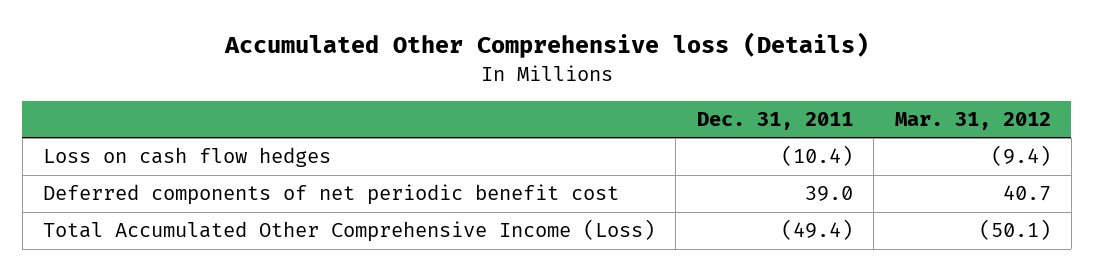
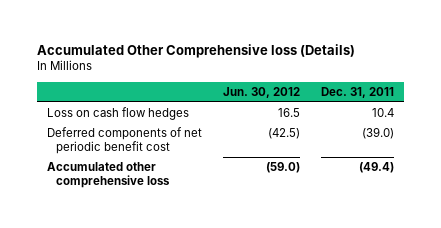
- | Dec. 31, 2011 | Mar. 31, 2012
+ | Jun. 30, 2012 | Dec. 31, 2011
- Loss on cash flow hedges | (10.4) | (9.4)
- Deferred components of net periodic benefit cost | 39.0 | 40.7
- Total Accumulated Other Comprehensive Income (Loss) | (49.4) | (50.1)
+ Loss on cash flow hedges | 16.5 | 10.4
+ Deferred components of net periodic benefit cost | (42.5) | (39.0)
+ Accumulated other comprehensive loss | (59.0) | (49.4)

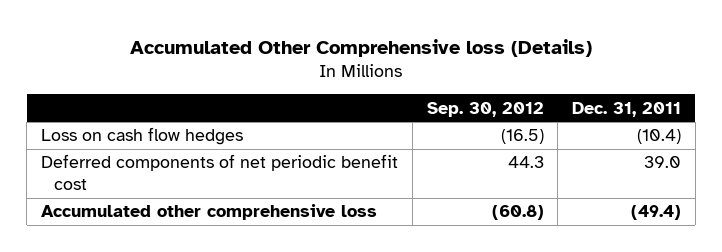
- | Jun. 30, 2012 | Dec. 31, 2011
+ | Sep. 30, 2012 | Dec. 31, 2011
- Loss on cash flow hedges | 16.5 | 10.4
- Deferred components of net periodic benefit cost | (42.5) | (39.0)
+ Loss on cash flow hedges | (16.5) | (10.4)
+ Deferred components of net periodic benefit cost | 44.3 | 39.0

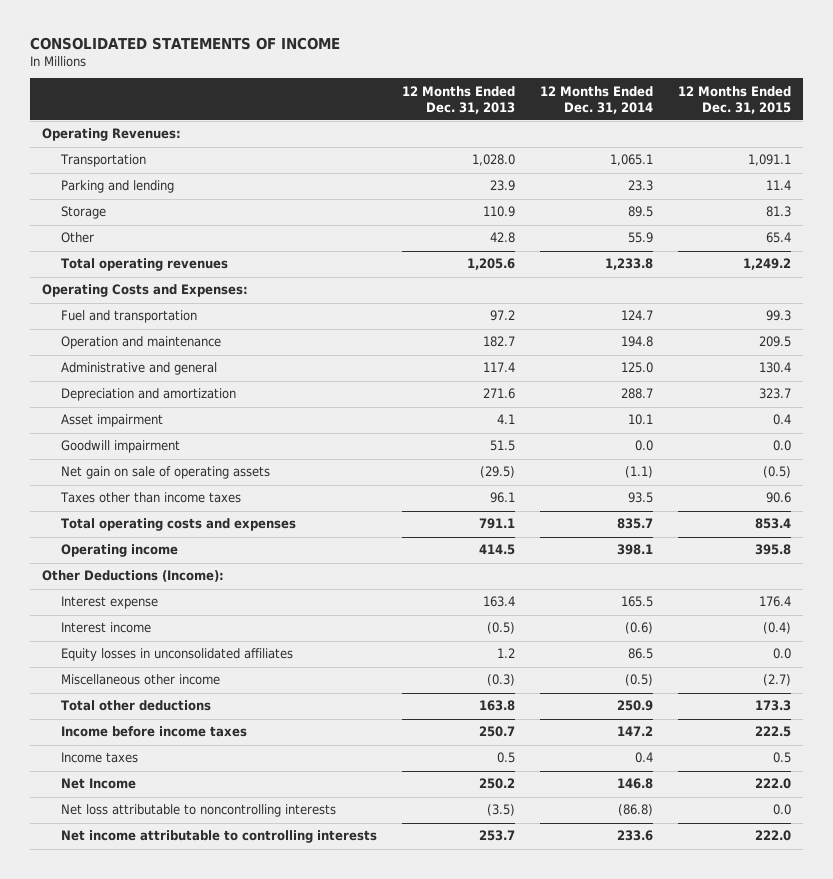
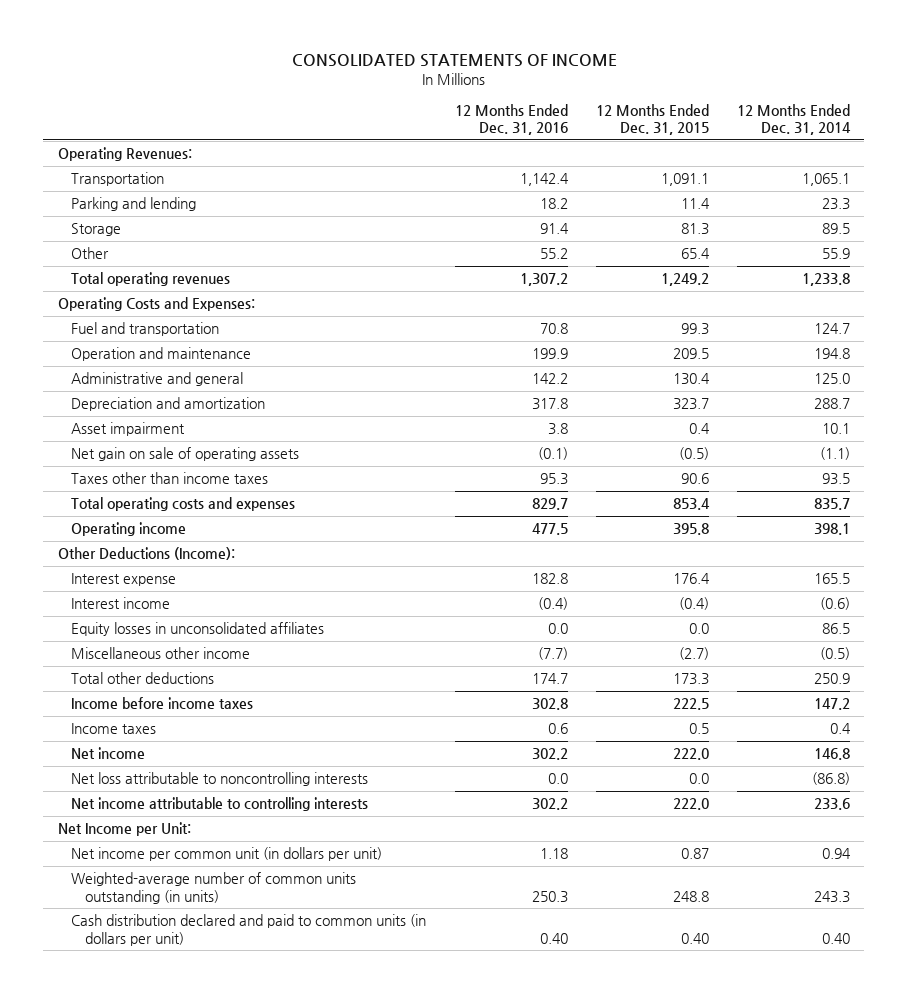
- | 12 Months Ended Dec. 31, 2013 | 12 Months Ended Dec. 31, 2014 | 12 Months Ended Dec. 31, 2015
+ | 12 Months Ended Dec. 31, 2016 | 12 Months Ended Dec. 31, 2015 | 12 Months Ended Dec. 31, 2014
- Goodwill impairment | 51.5 | 0.0 | 0.0
- Net Income | 250.2 | 146.8 | 222.0
+ Net income | 302.2 | 222.0 | 146.8
+ Net Income per Unit:
+ Net income per common unit (in dollars per unit) | 1.18 | 0.87 | 0.94
+ Weighted-average number of common units outstanding (in units) | 250.3 | 248.8 | 243.3
+ Cash distribution declared and paid to common units (in dollars per unit) | 0.40 | 0.40 | 0.40

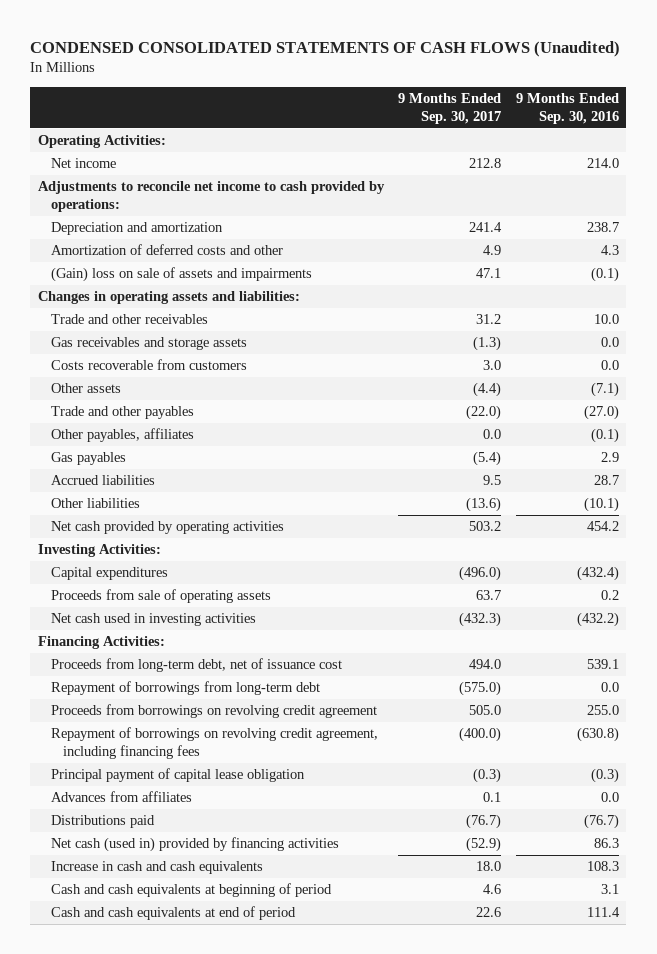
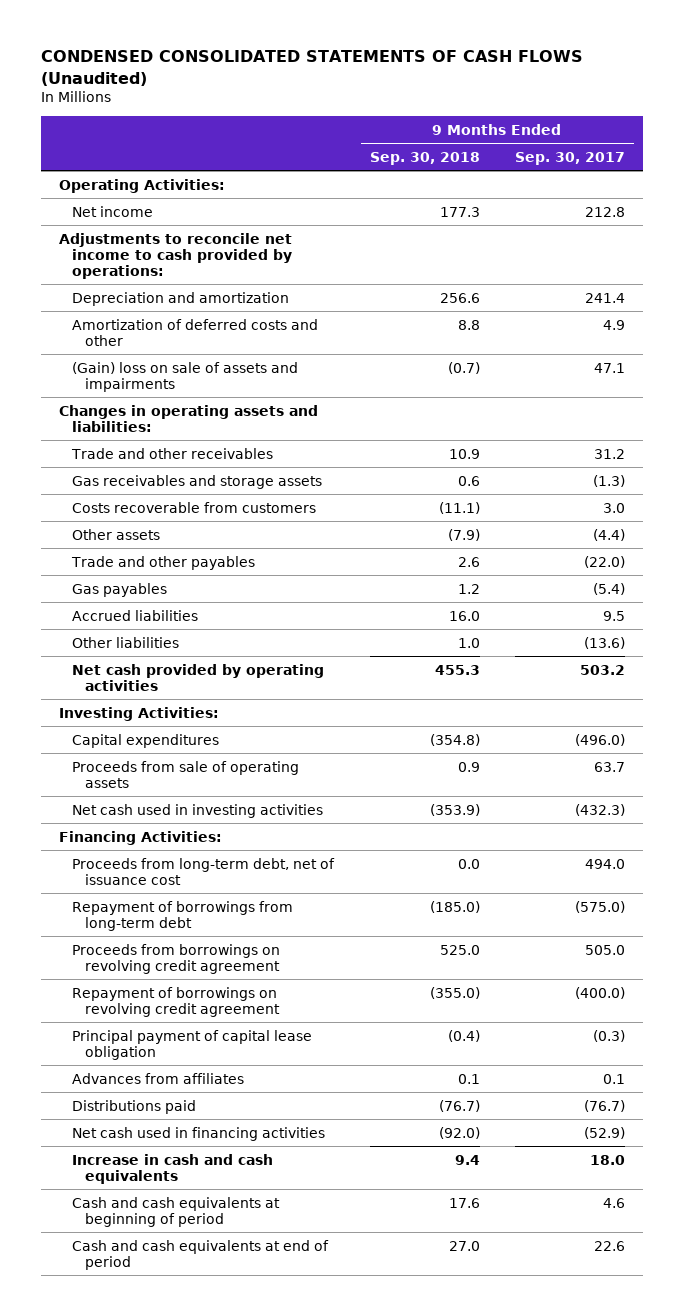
- | 9 Months Ended Sep. 30, 2017 | 9 Months Ended Sep. 30, 2016
+ | 9 Months Ended Sep. 30, 2018 | 9 Months Ended Sep. 30, 2017
- Other payables, affiliates | 0.0 | (0.1)
- Repayment of borrowings on revolving credit agreement, including financing fees | (400.0) | (630.8)
+ Repayment of borrowings on revolving credit agreement | (355.0) | (400.0)
- Net cash (used in) provided by financing activities | (52.9) | 86.3
+ Net cash used in financing activities | (92.0) | (52.9)

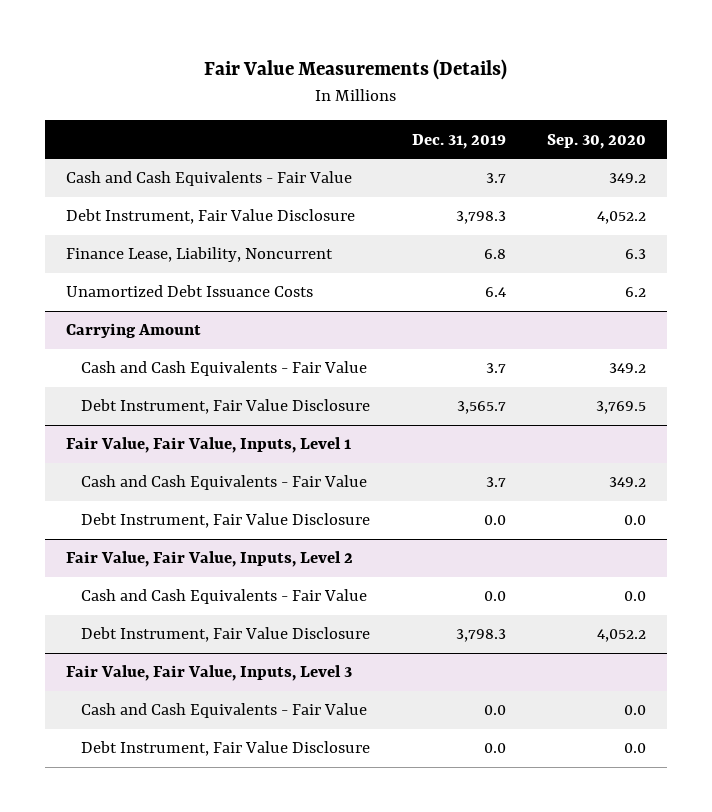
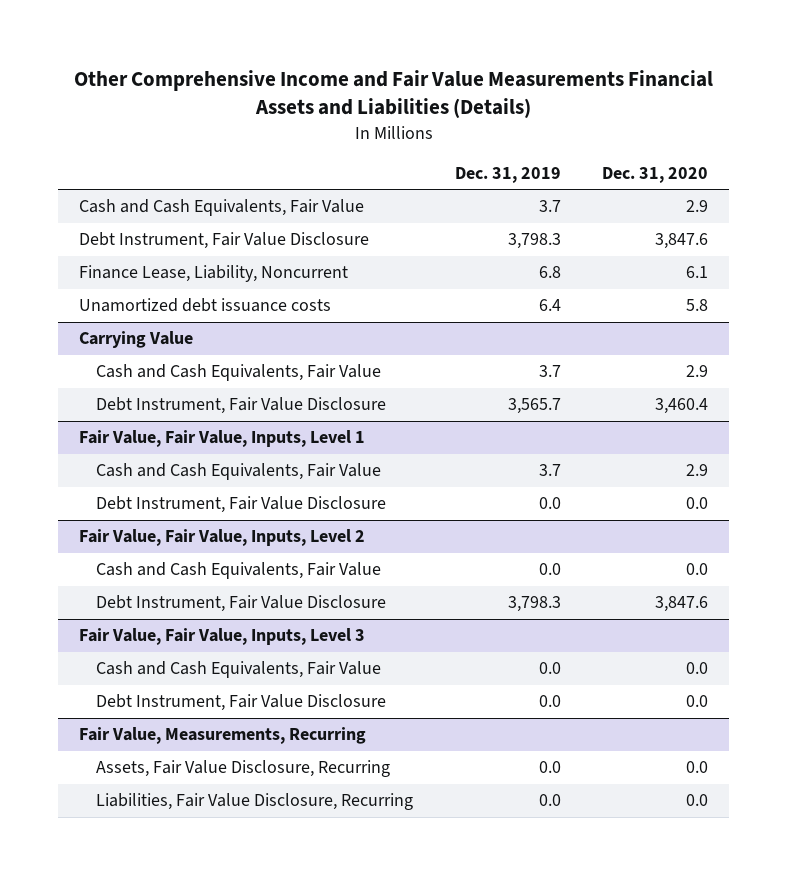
- Fair Value Measurements (Details)
+ Other Comprehensive Income and Fair Value Measurements Financial Assets and Liabilities (Details)
- | Dec. 31, 2019 | Sep. 30, 2020
+ | Dec. 31, 2019 | Dec. 31, 2020
- Cash and Cash Equivalents - Fair Value | 3.7 | 349.2
+ Cash and Cash Equivalents, Fair Value | 3.7 | 2.9
- Unamortized Debt Issuance Costs | 6.4 | 6.2
- Carrying Amount
- Cash and Cash Equivalents - Fair Value | 3.7 | 349.2
+ Unamortized debt issuance costs | 6.4 | 5.8
+ Carrying Value
+ Cash and Cash Equivalents, Fair Value | 3.7 | 2.9
@ Fair Value, Fair Value, Inputs, Level 1
- Cash and Cash Equivalents - Fair Value | 3.7 | 349.2
+ Cash and Cash Equivalents, Fair Value | 3.7 | 2.9
@ Fair Value, Fair Value, Inputs, Level 2
- Cash and Cash Equivalents - Fair Value | 0.0 | 0.0
+ Cash and Cash Equivalents, Fair Value | 0.0 | 0.0
@ Fair Value, Fair Value, Inputs, Level 3
- Cash and Cash Equivalents - Fair Value | 0.0 | 0.0
+ Cash and Cash Equivalents, Fair Value | 0.0 | 0.0
+ Fair Value, Measurements, Recurring
+ Assets, Fair Value Disclosure, Recurring | 0.0 | 0.0
+ Liabilities, Fair Value Disclosure, Recurring | 0.0 | 0.0

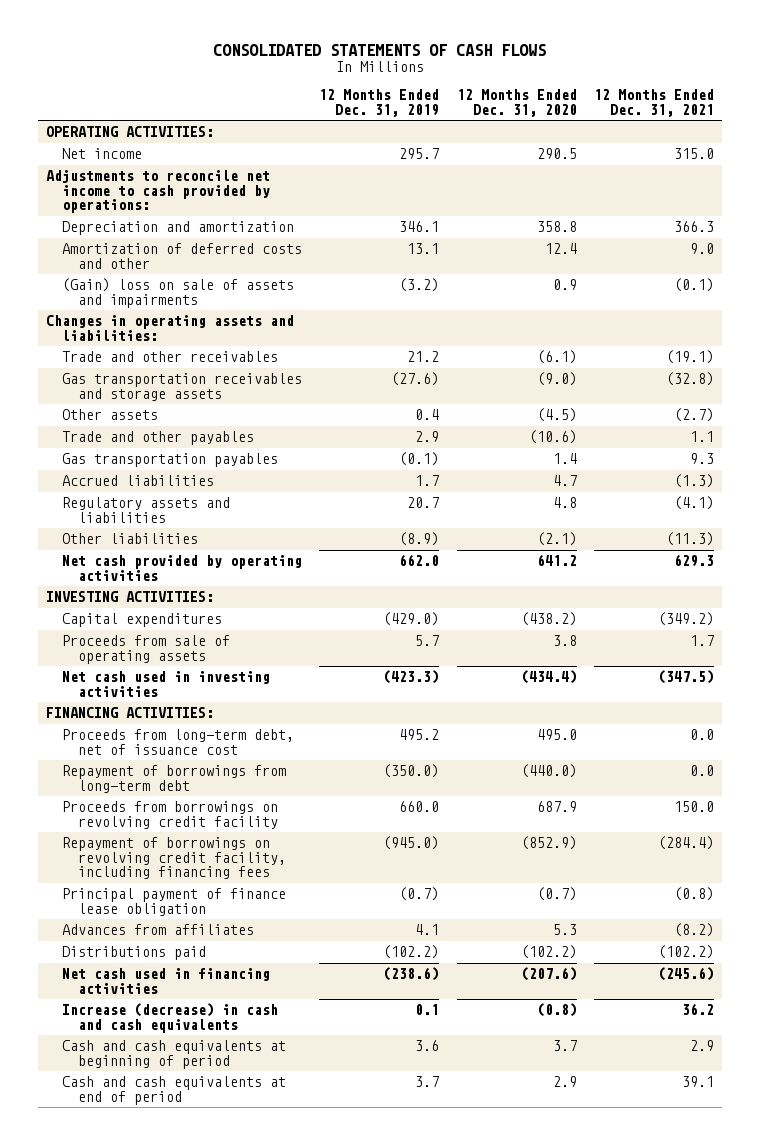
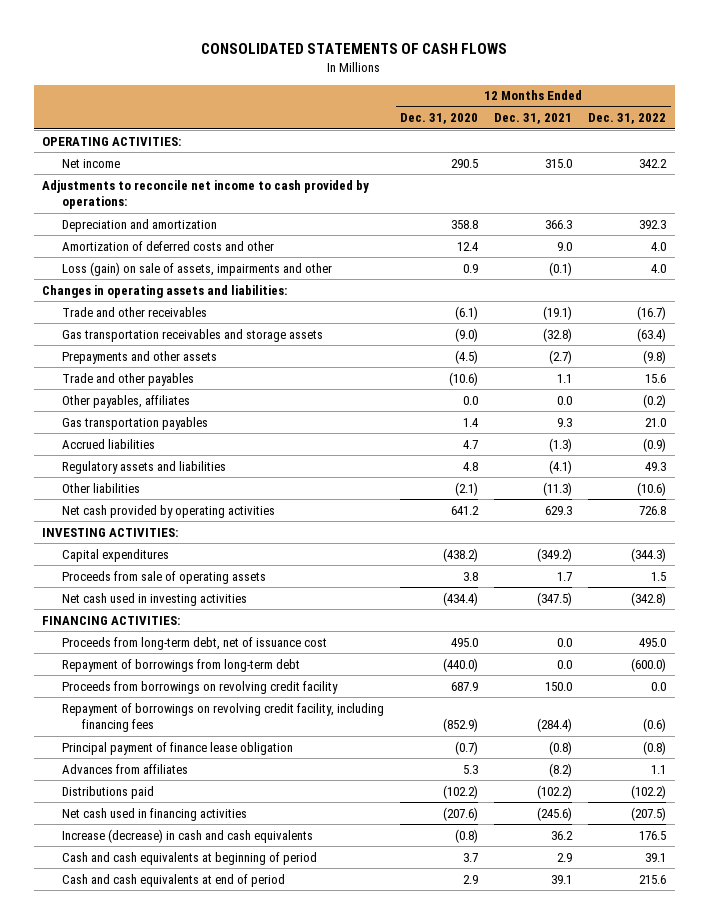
- | 12 Months Ended Dec. 31, 2019 | 12 Months Ended Dec. 31, 2020 | 12 Months Ended Dec. 31, 2021
+ | 12 Months Ended Dec. 31, 2020 | 12 Months Ended Dec. 31, 2021 | 12 Months Ended Dec. 31, 2022
- (Gain) loss on sale of assets and impairments | (3.2) | 0.9 | (0.1)
+ Loss (gain) on sale of assets, impairments and other | 0.9 | (0.1) | 4.0
- Other assets | 0.4 | (4.5) | (2.7)
+ Prepayments and other assets | (4.5) | (2.7) | (9.8)
+ Other payables, affiliates | 0.0 | 0.0 | (0.2)

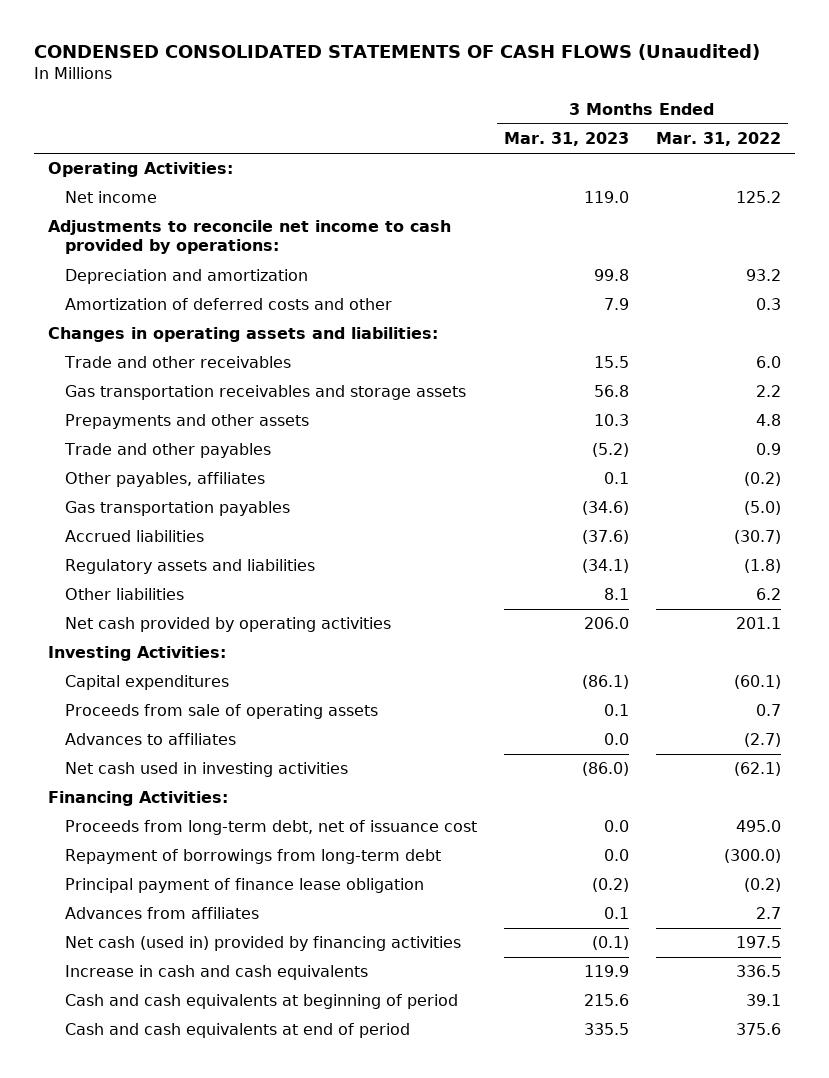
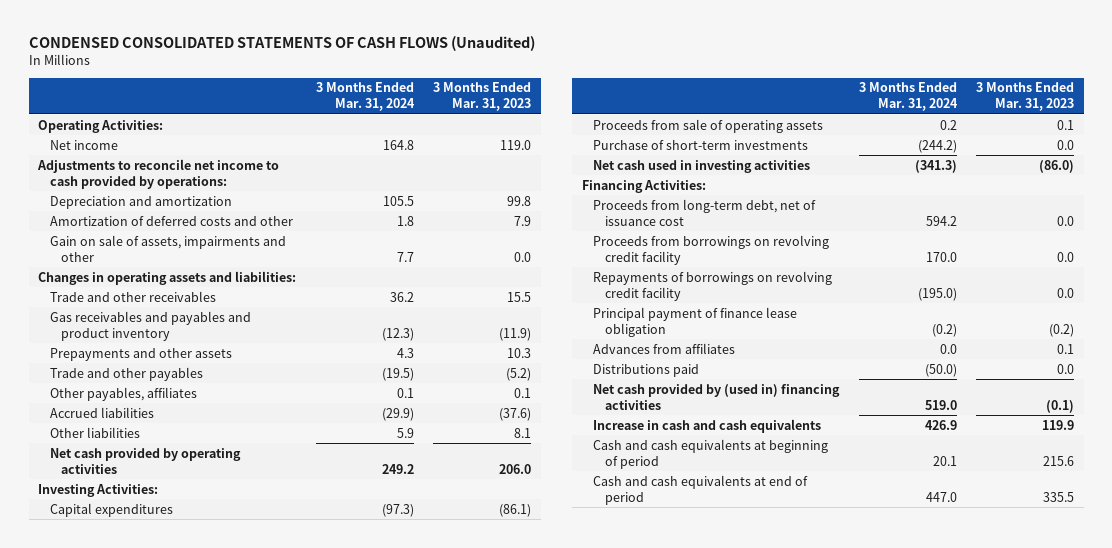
- | 3 Months Ended Mar. 31, 2023 | 3 Months Ended Mar. 31, 2022
+ | 3 Months Ended Mar. 31, 2024 | 3 Months Ended Mar. 31, 2023
+ Gain on sale of assets, impairments and other | 7.7 | 0.0
- Gas transportation receivables and storage assets | 56.8 | 2.2
+ Gas receivables and payables and product inventory | (12.3) | (11.9)
- Gas transportation payables | (34.6) | (5.0)
- Regulatory assets and liabilities | (34.1) | (1.8)
- Advances to affiliates | 0.0 | (2.7)
+ Purchase of short-term investments | (244.2) | 0.0
- Repayment of borrowings from long-term debt | 0.0 | (300.0)
+ Proceeds from borrowings on revolving credit facility | 170.0 | 0.0
+ Repayments of borrowings on revolving credit facility | (195.0) | 0.0
- Net cash (used in) provided by financing activities | (0.1) | 197.5
+ Distributions paid | (50.0) | 0.0
+ Net cash provided by (used in) financing activities | 519.0 | (0.1)

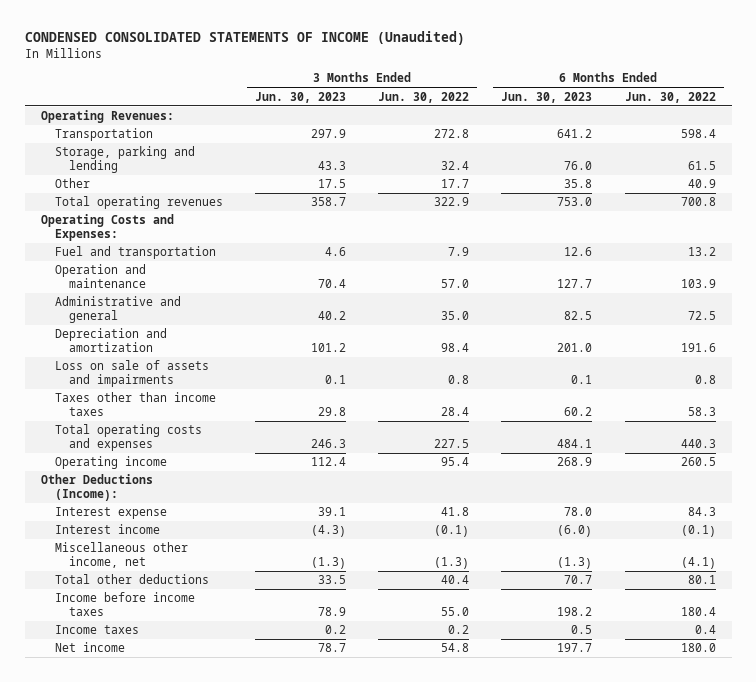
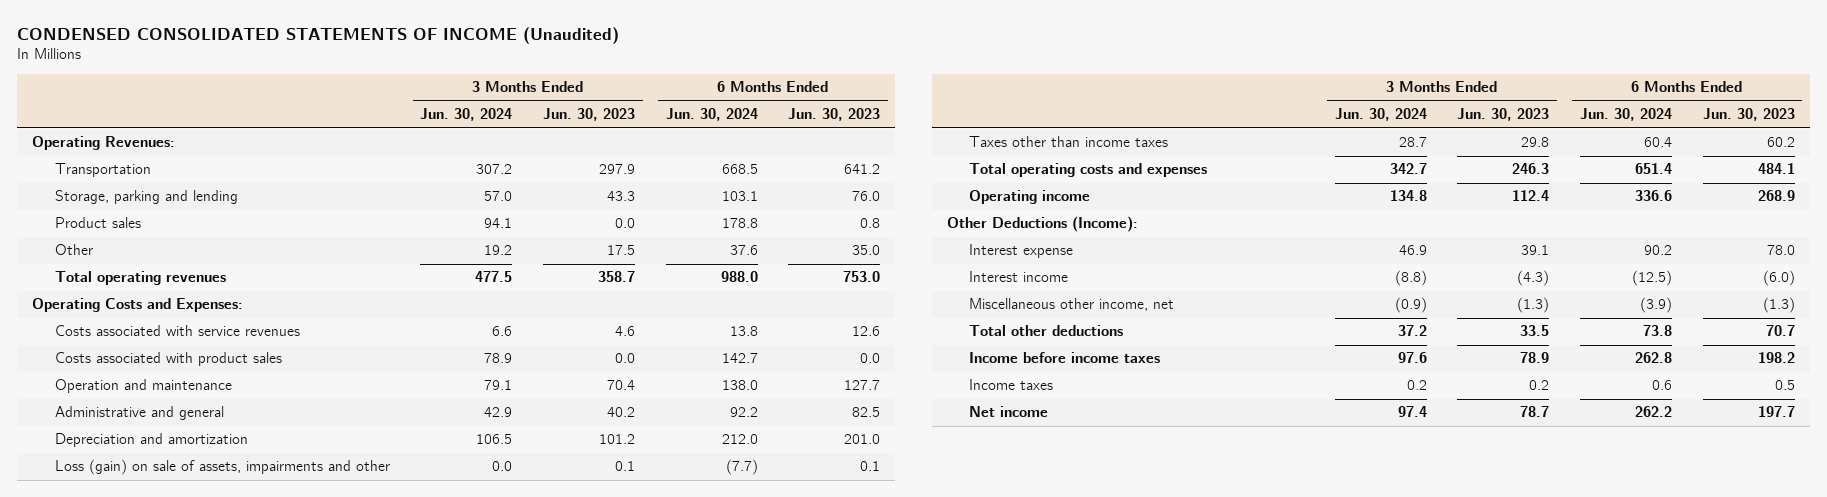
- | 3 Months Ended Jun. 30, 2023 | 3 Months Ended Jun. 30, 2022 | 6 Months Ended Jun. 30, 2023 | 6 Months Ended Jun. 30, 2022
+ | 3 Months Ended Jun. 30, 2024 | 3 Months Ended Jun. 30, 2023 | 6 Months Ended Jun. 30, 2024 | 6 Months Ended Jun. 30, 2023
- Other | 17.5 | 17.7 | 35.8 | 40.9
+ Product sales | 94.1 | 0.0 | 178.8 | 0.8
+ Other | 19.2 | 17.5 | 37.6 | 35.0
- Fuel and transportation | 4.6 | 7.9 | 12.6 | 13.2
+ Costs associated with service revenues | 6.6 | 4.6 | 13.8 | 12.6
+ Costs associated with product sales | 78.9 | 0.0 | 142.7 | 0.0
- Loss on sale of assets and impairments | 0.1 | 0.8 | 0.1 | 0.8
+ Loss (gain) on sale of assets, impairments and other | 0.0 | 0.1 | (7.7) | 0.1

